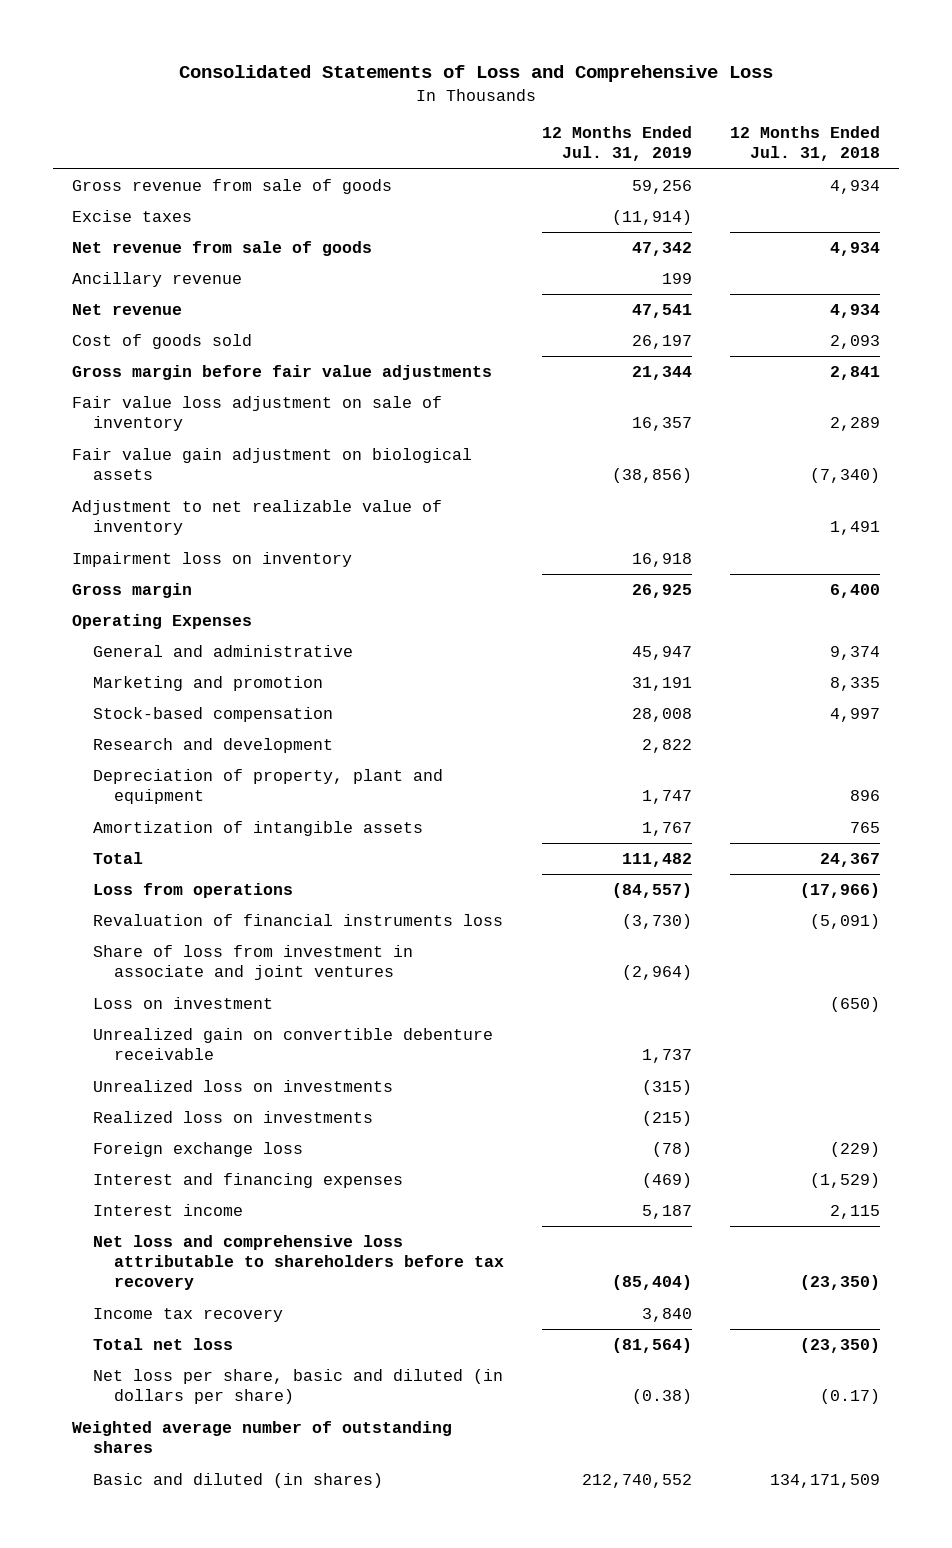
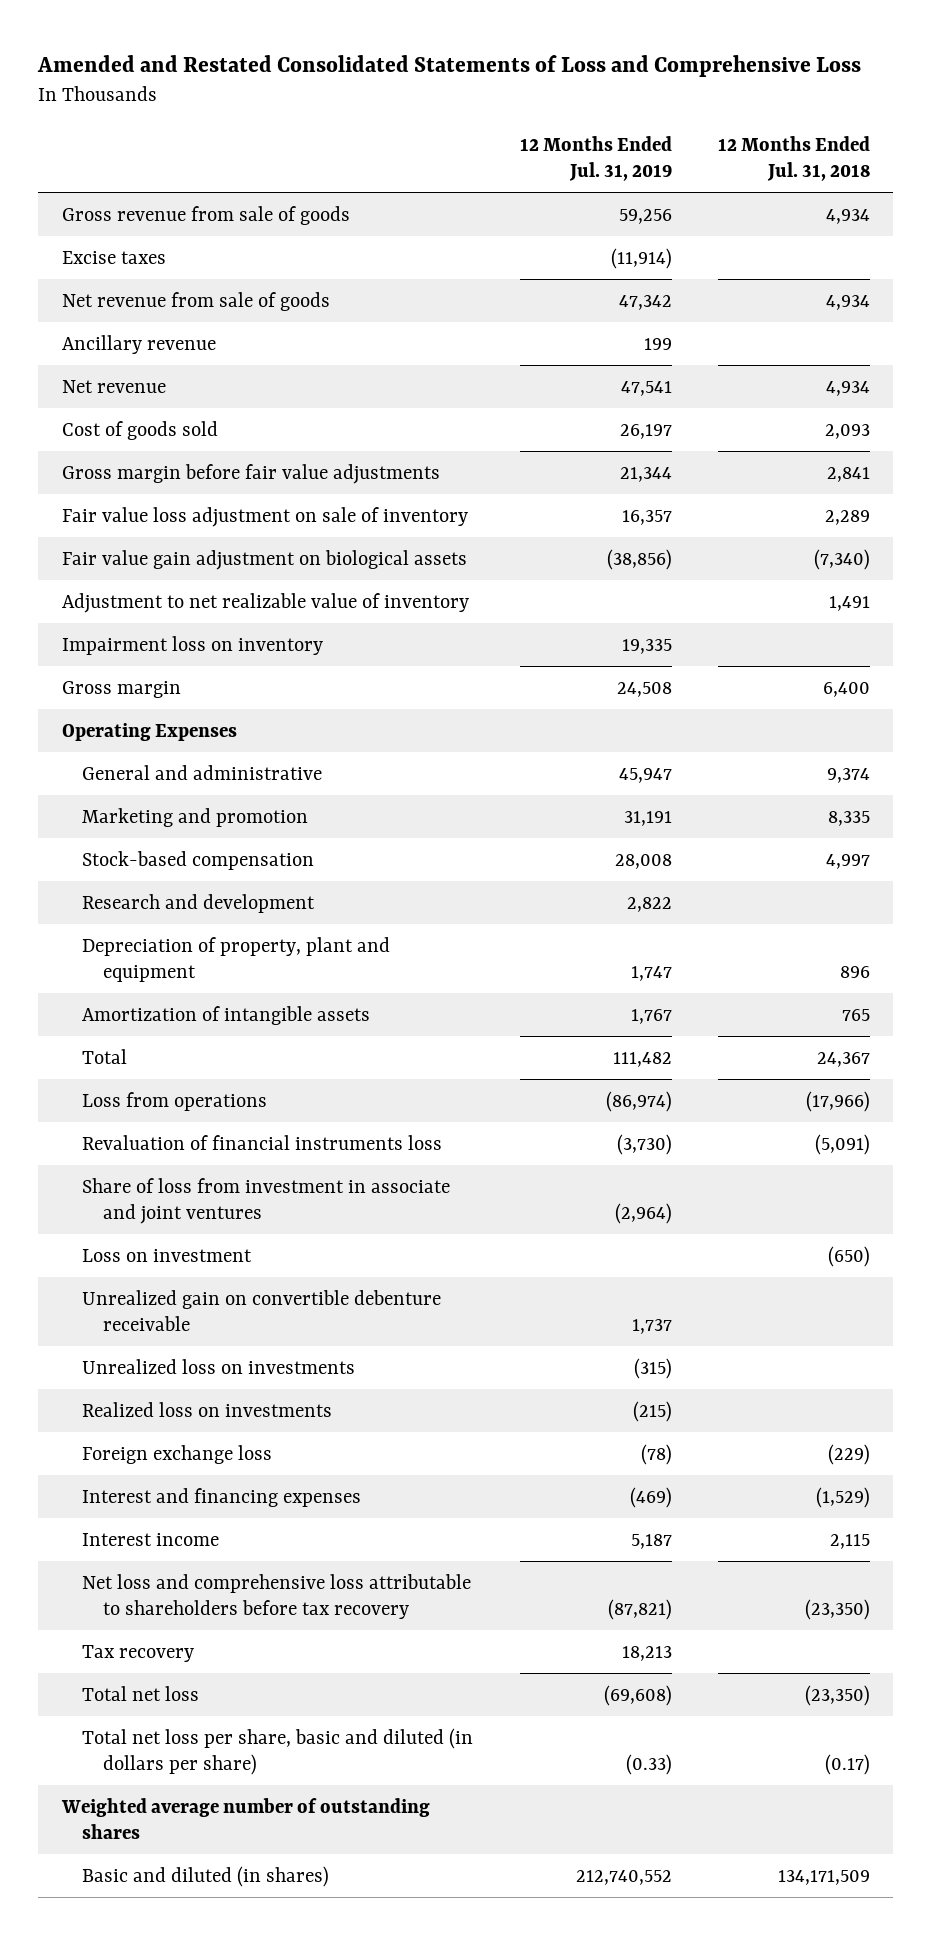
- Consolidated Statements of Loss and Comprehensive Loss
+ Amended and Restated Consolidated Statements of Loss and Comprehensive Loss
- Impairment loss on inventory | 16,918 |
- Gross margin | 26,925 | 6,400
+ Impairment loss on inventory | 19,335 |
+ Gross margin | 24,508 | 6,400
- Loss from operations | (84,557) | (17,966)
+ Loss from operations | (86,974) | (17,966)
- Net loss and comprehensive loss attributable to shareholders before tax recovery | (85,404) | (23,350)
- Income tax recovery | 3,840 |
- Total net loss | (81,564) | (23,350)
- Net loss per share, basic and diluted (in dollars per share) | (0.38) | (0.17)
+ Net loss and comprehensive loss attributable to shareholders before tax recovery | (87,821) | (23,350)
+ Tax recovery | 18,213 |
+ Total net loss | (69,608) | (23,350)
+ Total net loss per share, basic and diluted (in dollars per share) | (0.33) | (0.17)

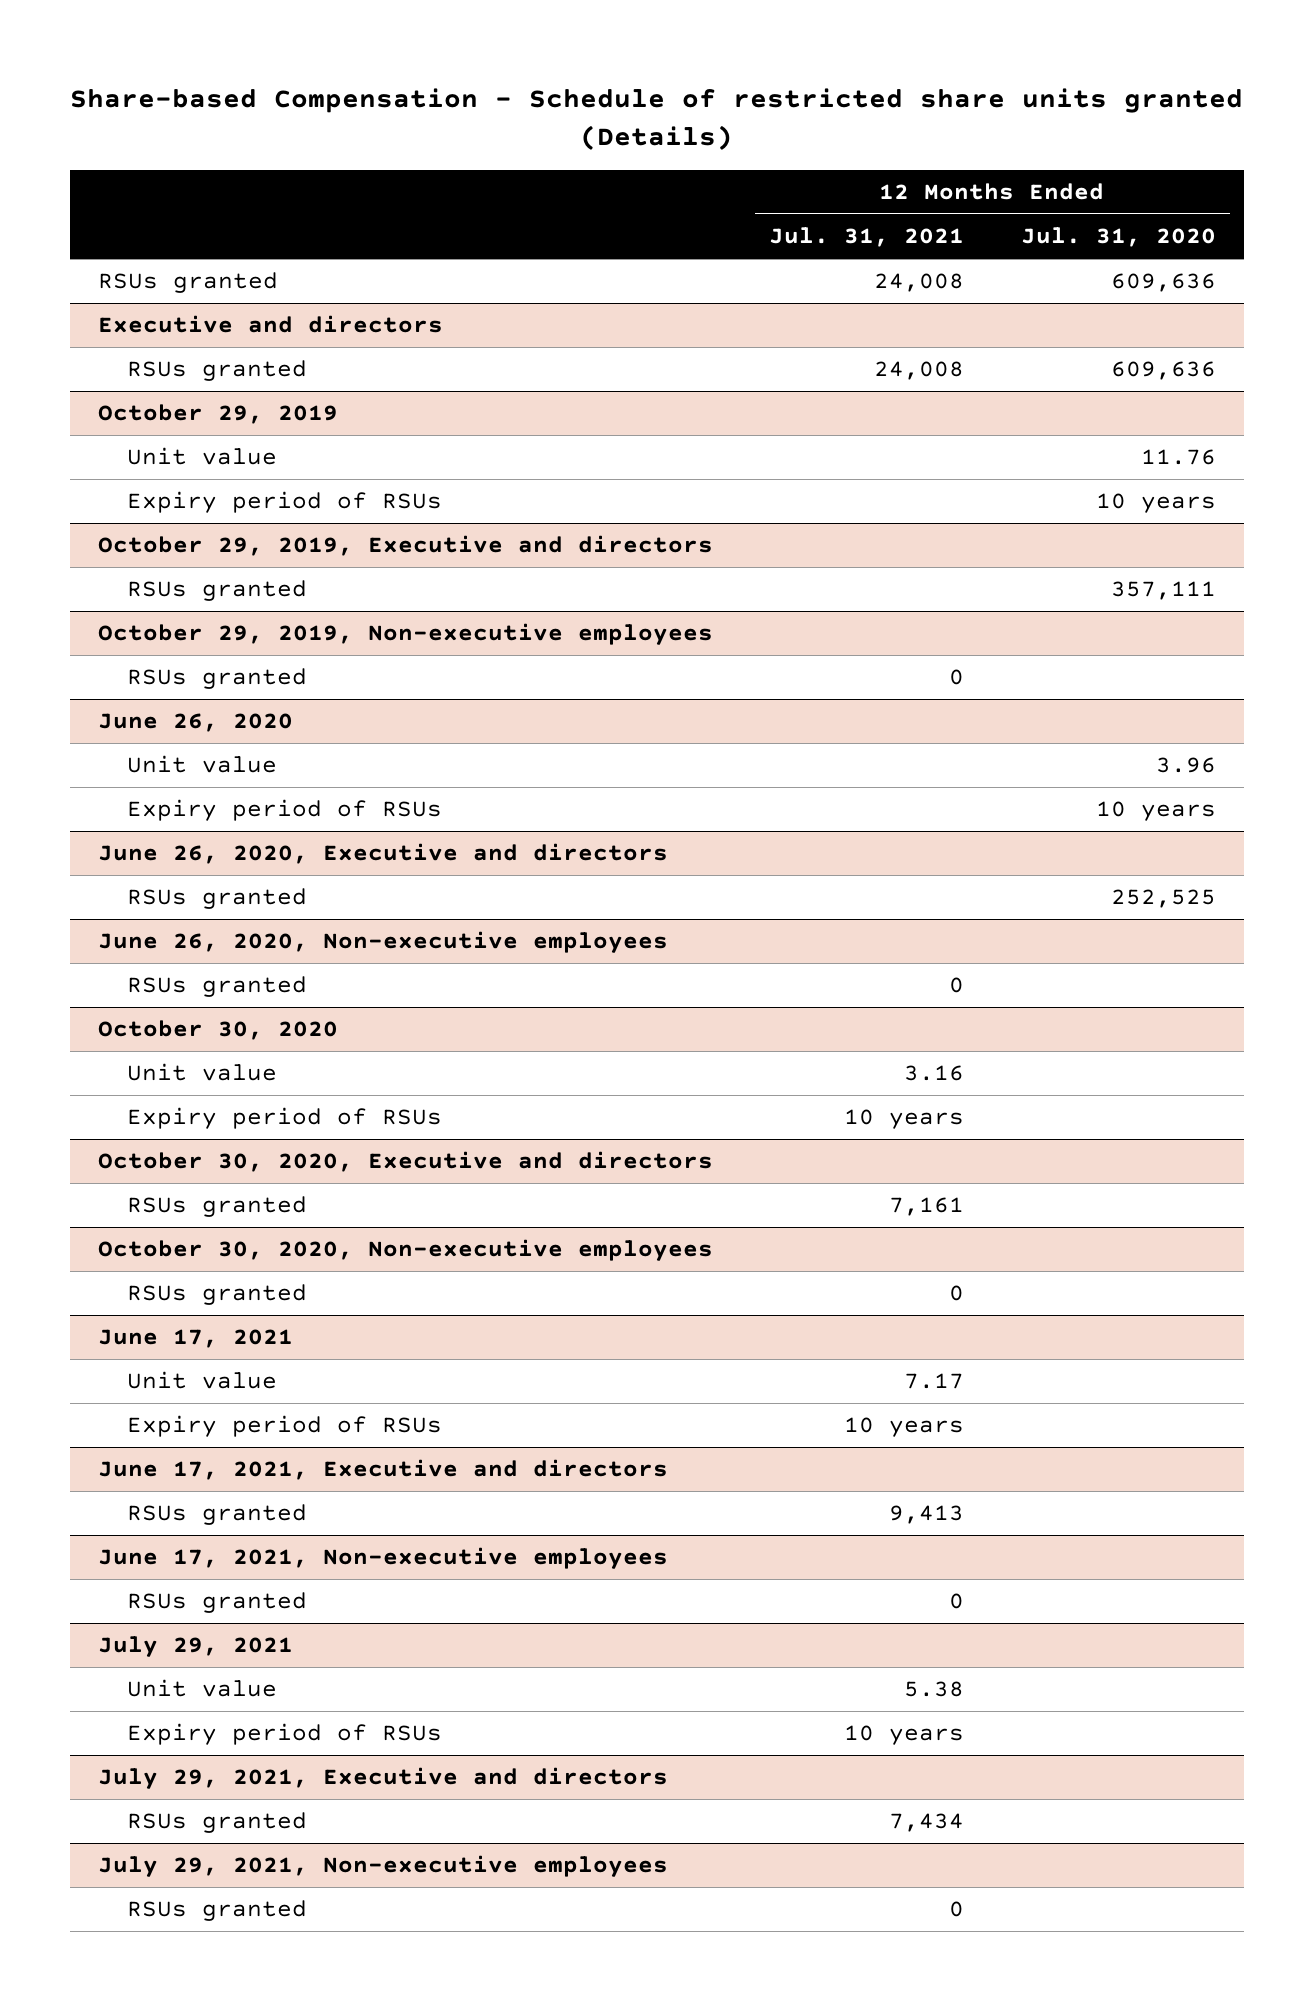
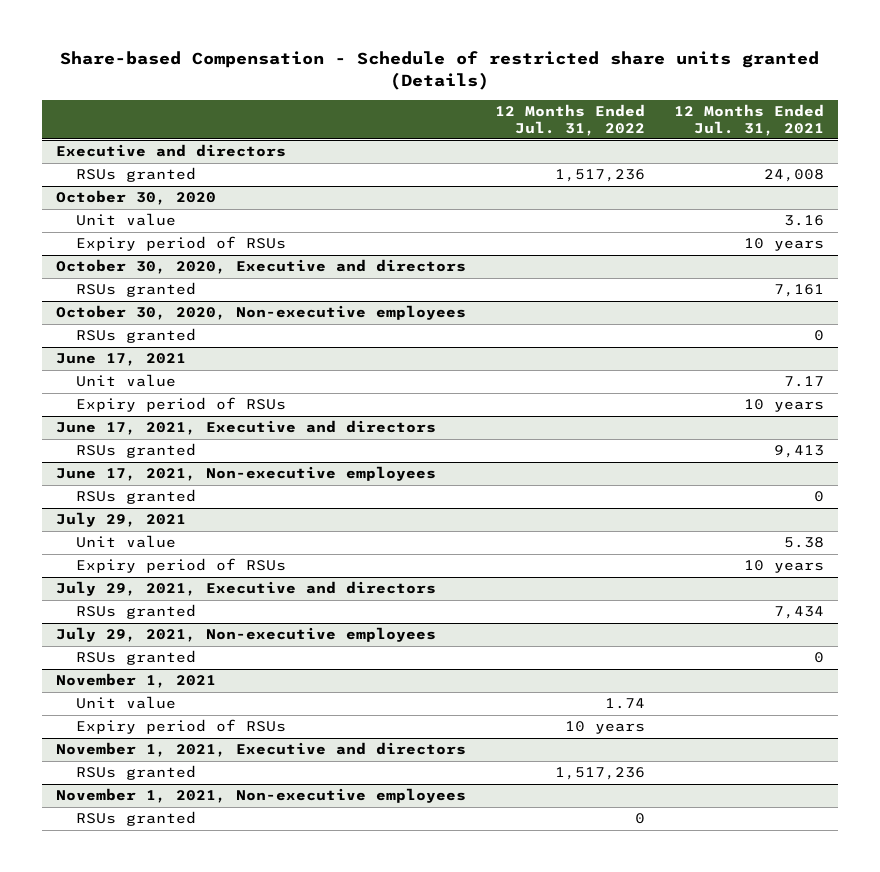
- | 12 Months Ended Jul. 31, 2021 | 12 Months Ended Jul. 31, 2020
+ | 12 Months Ended Jul. 31, 2022 | 12 Months Ended Jul. 31, 2021
- RSUs granted | 24,008 | 609,636
- October 29, 2019
- Unit value | | 11.76
- Expiry period of RSUs | | 10 years
- October 29, 2019, Executive and directors
- RSUs granted | | 357,111
- October 29, 2019, Non-executive employees
- RSUs granted | 0 |
- June 26, 2020
- Unit value | | 3.96
- Expiry period of RSUs | | 10 years
- June 26, 2020, Executive and directors
- RSUs granted | | 252,525
- June 26, 2020, Non-executive employees
- RSUs granted | 0 |
+ November 1, 2021
+ Unit value | 1.74 |
+ Expiry period of RSUs | 10 years |
+ November 1, 2021, Executive and directors
+ RSUs granted | 1,517,236 |
+ November 1, 2021, Non-executive employees
+ RSUs granted | 0 |

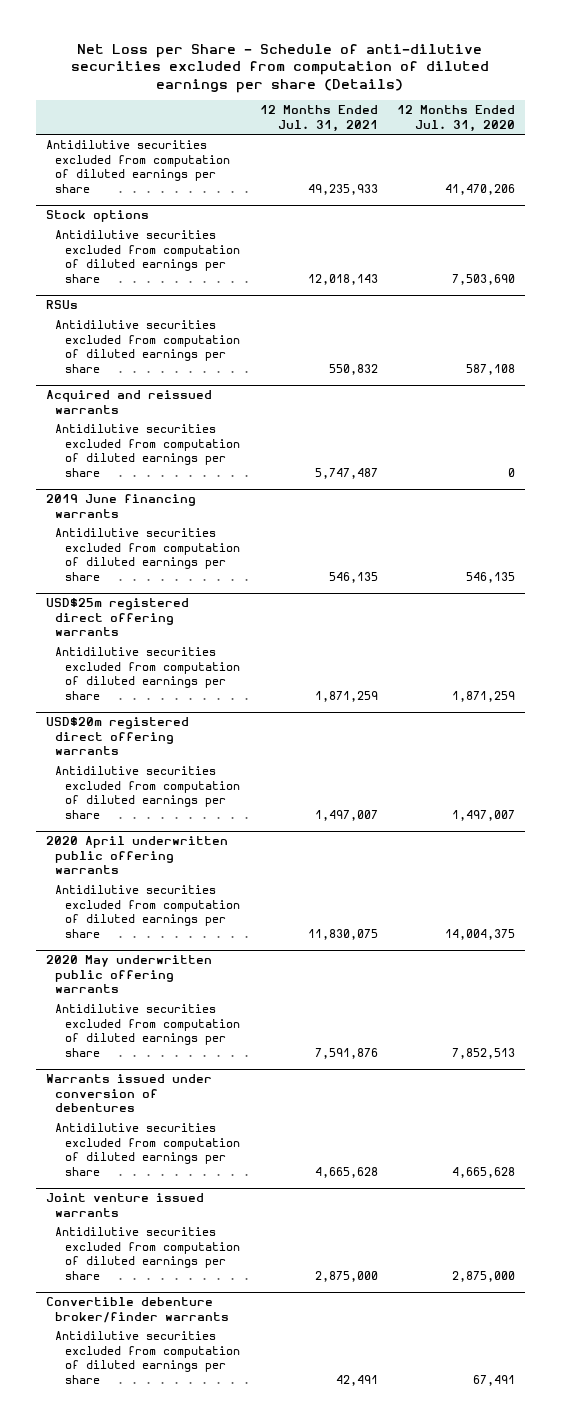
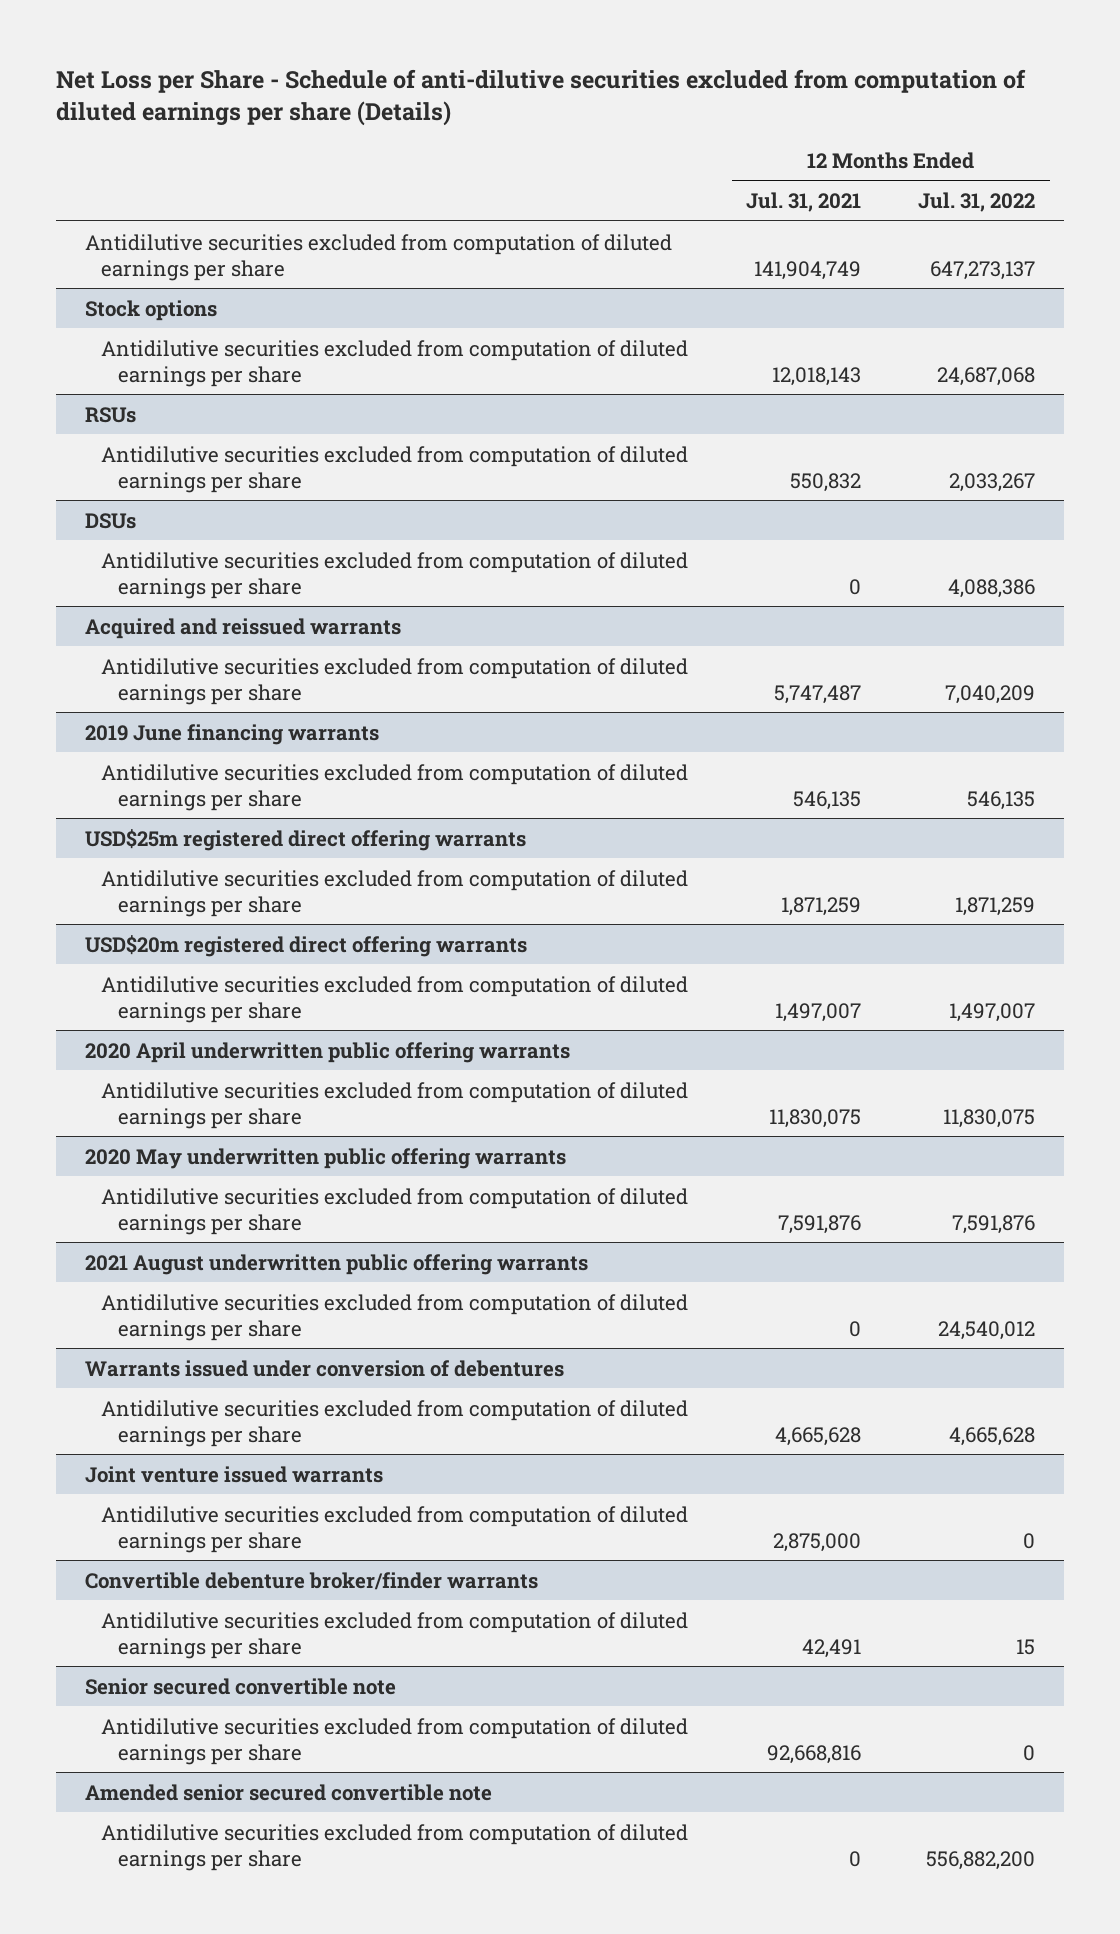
- | 12 Months Ended Jul. 31, 2021 | 12 Months Ended Jul. 31, 2020
+ | 12 Months Ended Jul. 31, 2021 | 12 Months Ended Jul. 31, 2022
- Antidilutive securities excluded from computation of diluted earnings per share | 49,235,933 | 41,470,206
+ Antidilutive securities excluded from computation of diluted earnings per share | 141,904,749 | 647,273,137
+ DSUs
+ Antidilutive securities excluded from computation of diluted earnings per share | 0 | 4,088,386
+ 2021 August underwritten public offering warrants
+ Antidilutive securities excluded from computation of diluted earnings per share | 0 | 24,540,012
+ Senior secured convertible note
+ Antidilutive securities excluded from computation of diluted earnings per share | 92,668,816 | 0
+ Amended senior secured convertible note
+ Antidilutive securities excluded from computation of diluted earnings per share | 0 | 556,882,200

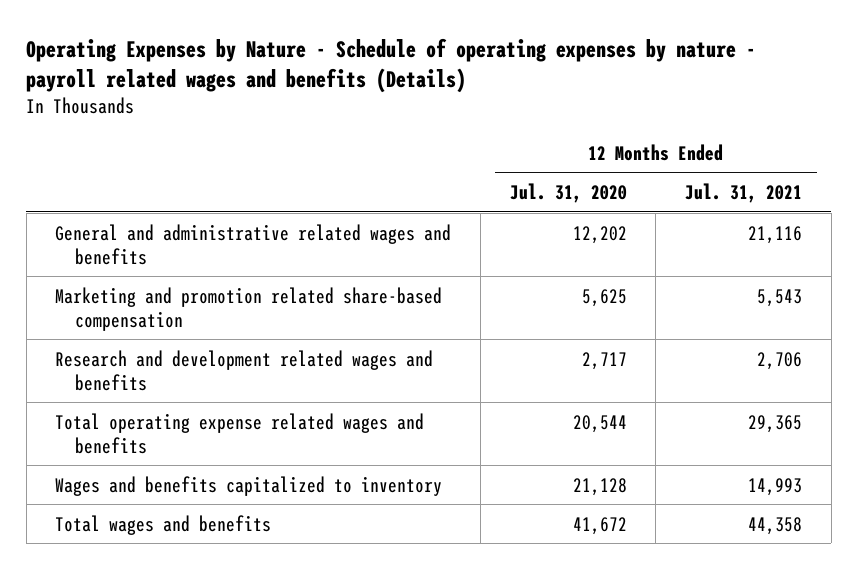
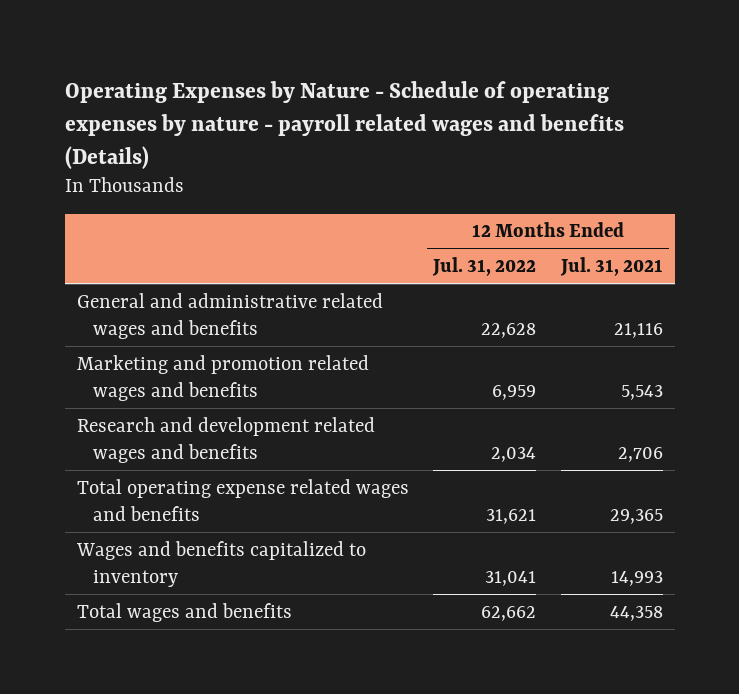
- | 12 Months Ended Jul. 31, 2020 | 12 Months Ended Jul. 31, 2021
+ | 12 Months Ended Jul. 31, 2022 | 12 Months Ended Jul. 31, 2021
- Marketing and promotion related share-based compensation | 5,625 | 5,543
+ Marketing and promotion related wages and benefits | 6,959 | 5,543

